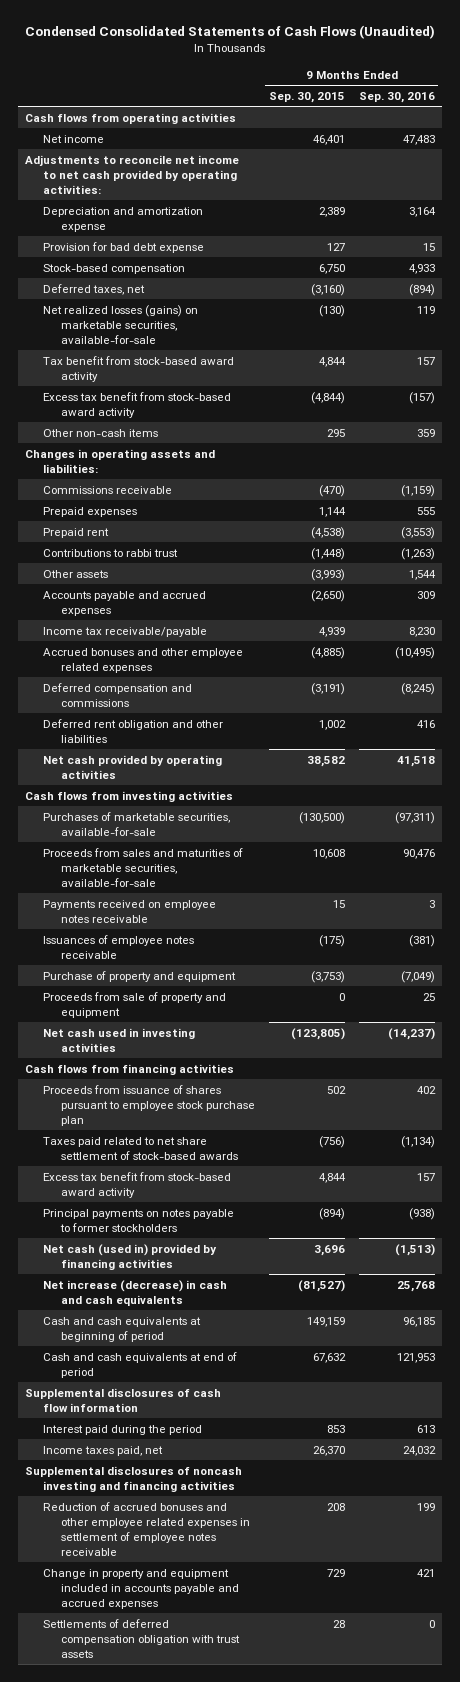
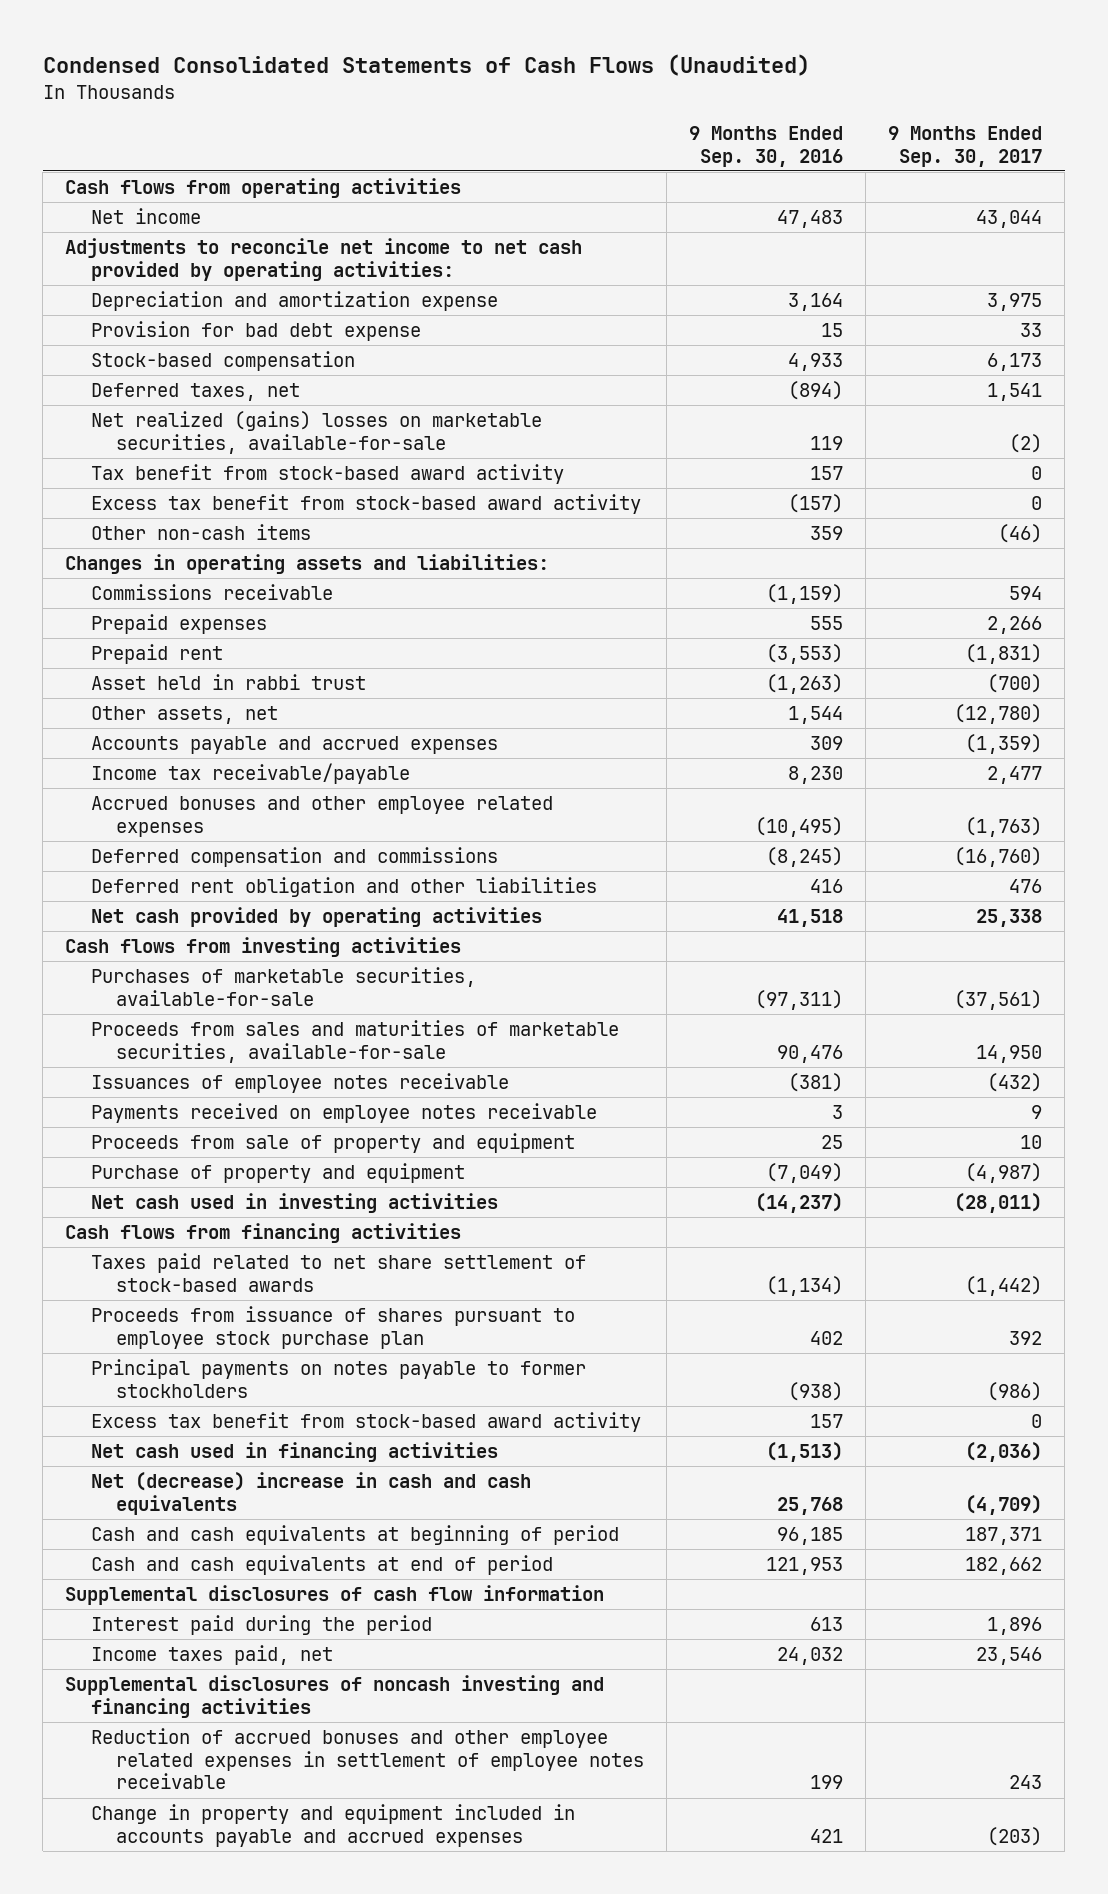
- | 9 Months Ended Sep. 30, 2015 | 9 Months Ended Sep. 30, 2016
+ | 9 Months Ended Sep. 30, 2016 | 9 Months Ended Sep. 30, 2017
- Net realized losses (gains) on marketable securities, available-for-sale | (130) | 119
+ Net realized (gains) losses on marketable securities, available-for-sale | 119 | (2)
- Contributions to rabbi trust | (1,448) | (1,263)
- Other assets | (3,993) | 1,544
+ Asset held in rabbi trust | (1,263) | (700)
+ Other assets, net | 1,544 | (12,780)
moved down: Payments received on employee notes receivable | 3 | 9
moved down: Purchase of property and equipment | (7,049) | (4,987)
moved down: Proceeds from issuance of shares pursuant to employee stock purchase plan | 402 | 392
- Net cash (used in) provided by financing activities | 3,696 | (1,513)
- Net increase (decrease) in cash and cash equivalents | (81,527) | 25,768
moved down: Excess tax benefit from stock-based award activity | 157 | 0
+ Net cash used in financing activities | (1,513) | (2,036)
+ Net (decrease) increase in cash and cash equivalents | 25,768 | (4,709)
- Settlements of deferred compensation obligation with trust assets | 28 | 0

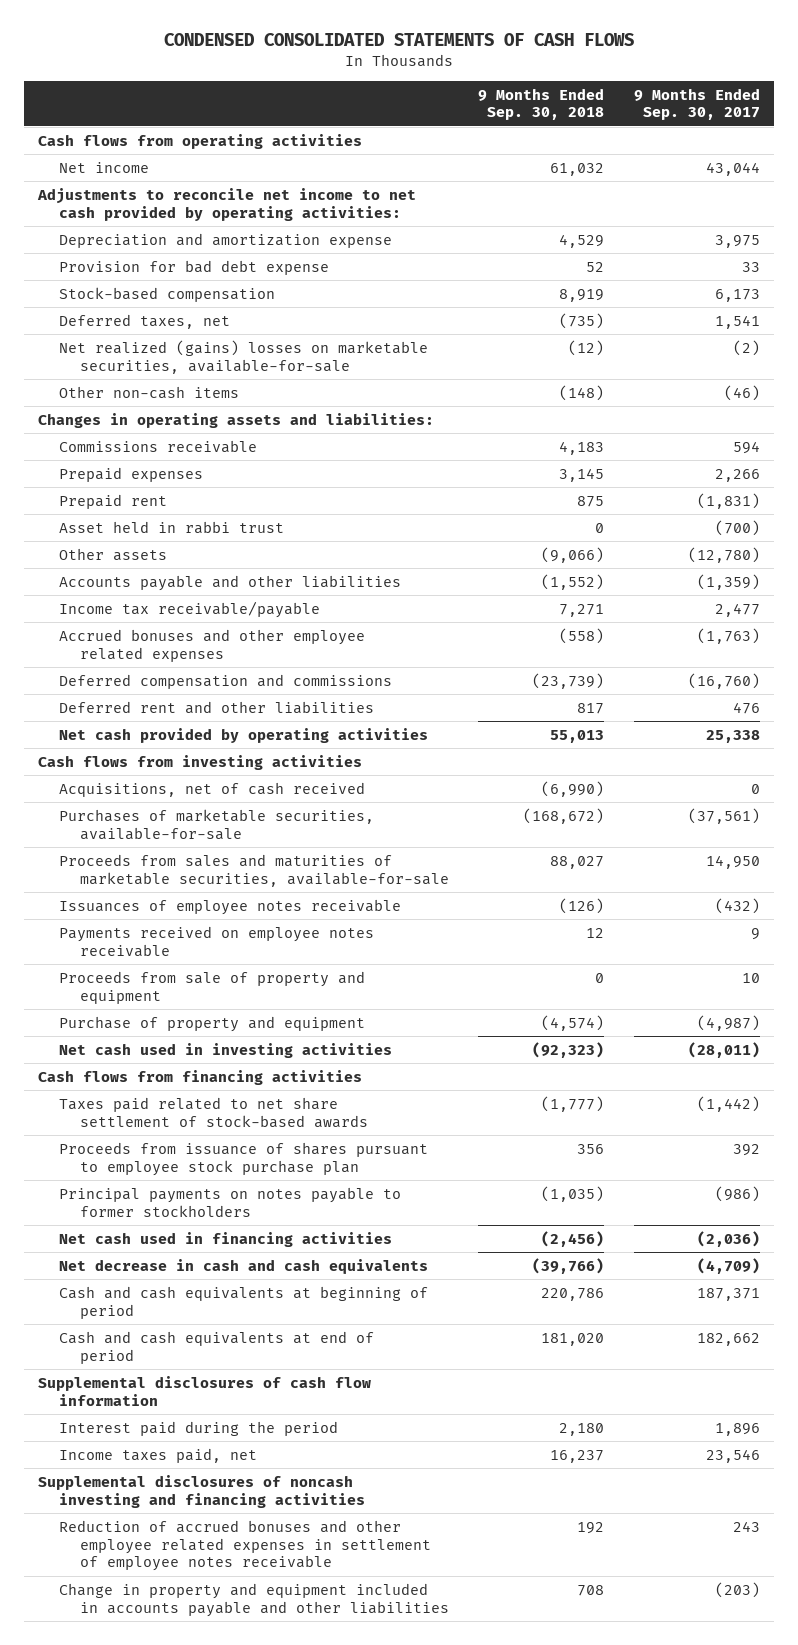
- Condensed Consolidated Statements of Cash Flows (Unaudited)
+ CONDENSED CONSOLIDATED STATEMENTS OF CASH FLOWS
- | 9 Months Ended Sep. 30, 2016 | 9 Months Ended Sep. 30, 2017
+ | 9 Months Ended Sep. 30, 2018 | 9 Months Ended Sep. 30, 2017
- Tax benefit from stock-based award activity | 157 | 0
- Excess tax benefit from stock-based award activity | (157) | 0
- Other assets, net | 1,544 | (12,780)
- Accounts payable and accrued expenses | 309 | (1,359)
+ Other assets | (9,066) | (12,780)
+ Accounts payable and other liabilities | (1,552) | (1,359)
- Deferred rent obligation and other liabilities | 416 | 476
+ Deferred rent and other liabilities | 817 | 476
+ Acquisitions, net of cash received | (6,990) | 0
- Excess tax benefit from stock-based award activity | 157 | 0
- Net (decrease) increase in cash and cash equivalents | 25,768 | (4,709)
+ Net decrease in cash and cash equivalents | (39,766) | (4,709)
- Change in property and equipment included in accounts payable and accrued expenses | 421 | (203)
+ Change in property and equipment included in accounts payable and other liabilities | 708 | (203)

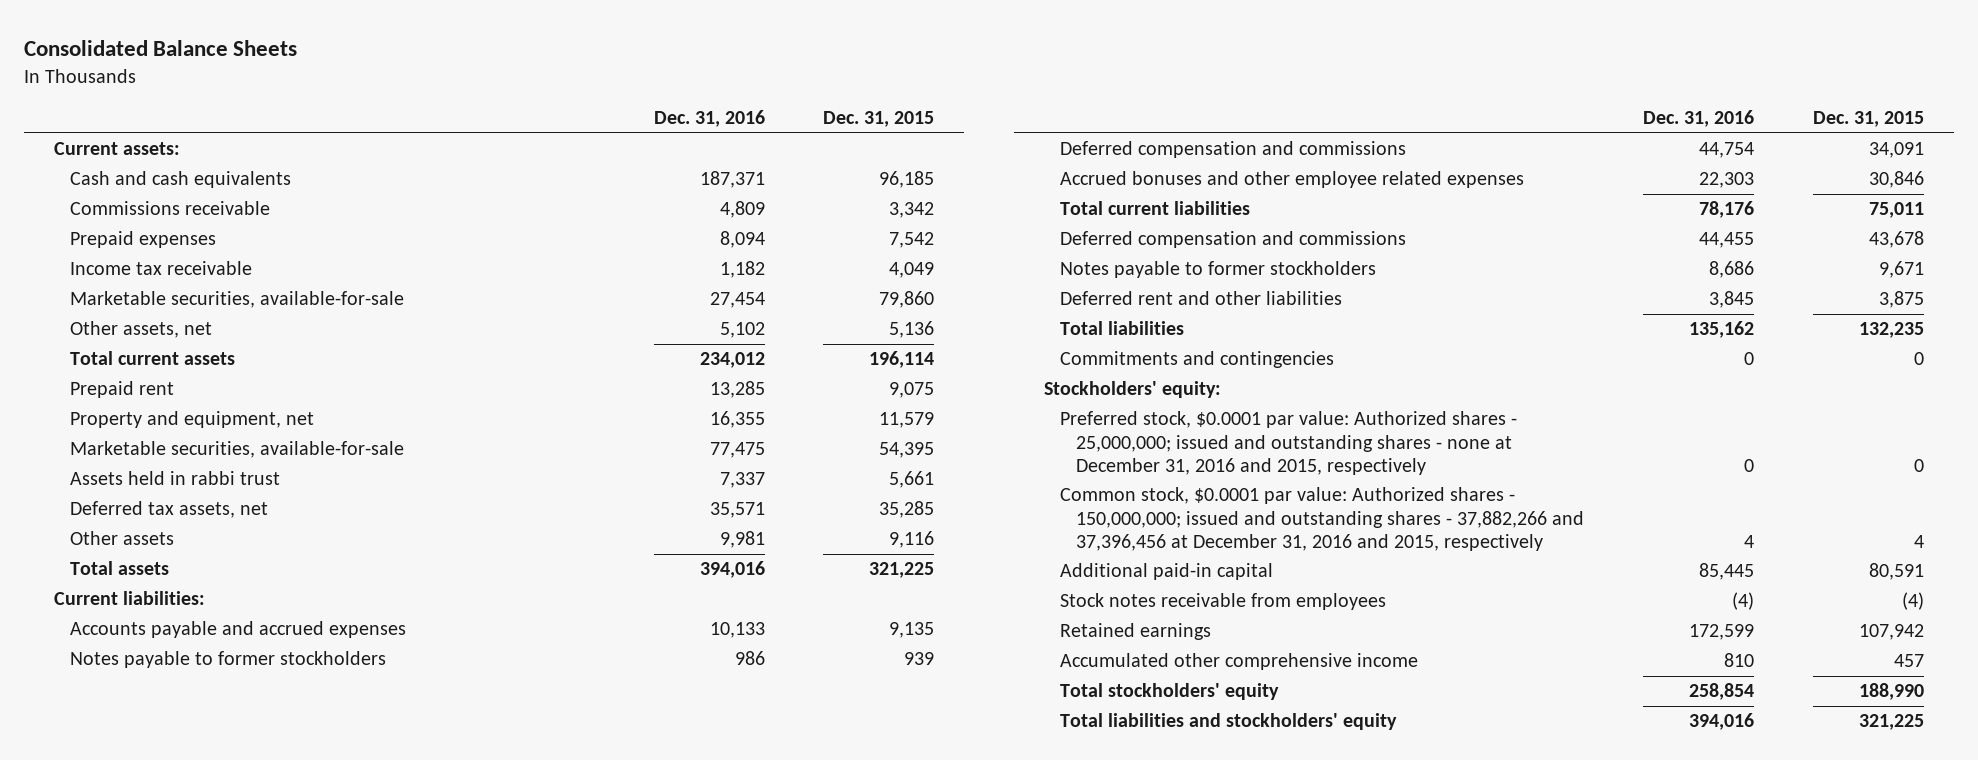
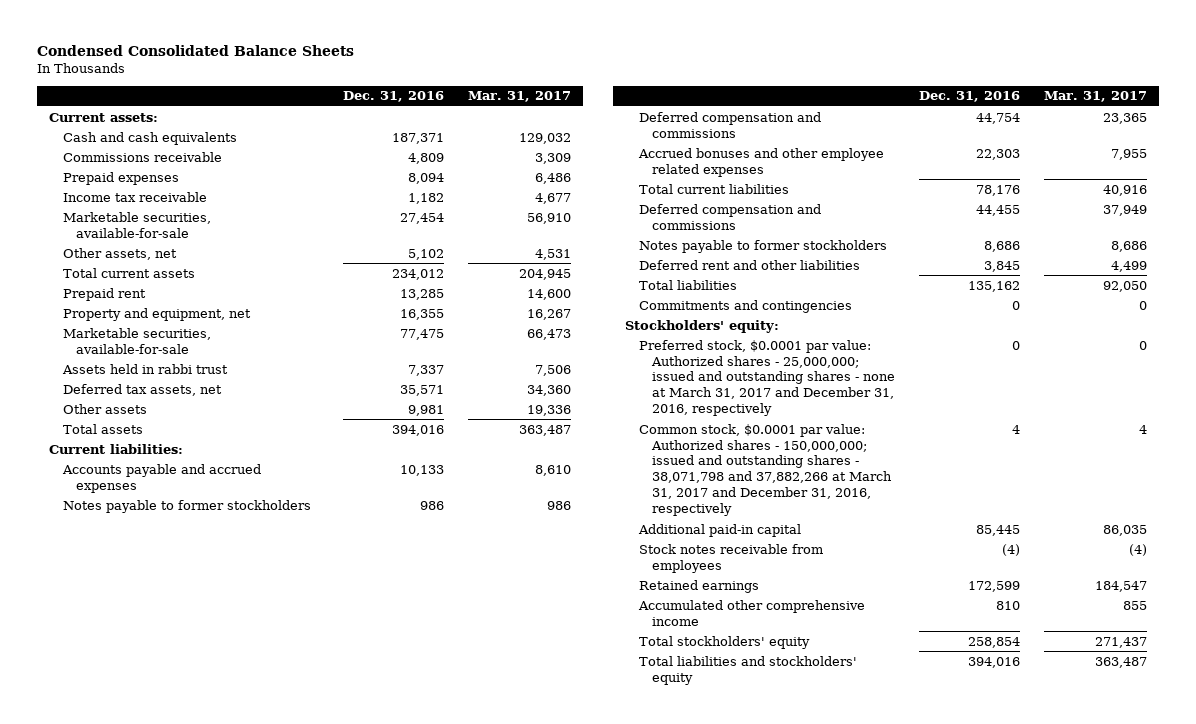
- Consolidated Balance Sheets
+ Condensed Consolidated Balance Sheets
- | Dec. 31, 2016 | Dec. 31, 2015
+ | Dec. 31, 2016 | Mar. 31, 2017
- Preferred stock, $0.0001 par value: Authorized shares - 25,000,000; issued and outstanding shares - none at December 31, 2016 and 2015, respectively | 0 | 0
- Common stock, $0.0001 par value: Authorized shares - 150,000,000; issued and outstanding shares - 37,882,266 and 37,396,456 at December 31, 2016 and 2015, respectively | 4 | 4
+ Preferred stock, $0.0001 par value: Authorized shares - 25,000,000; issued and outstanding shares - none at March 31, 2017 and December 31, 2016, respectively | 0 | 0
+ Common stock, $0.0001 par value: Authorized shares - 150,000,000; issued and outstanding shares - 38,071,798 and 37,882,266 at March 31, 2017 and December 31, 2016, respectively | 4 | 4

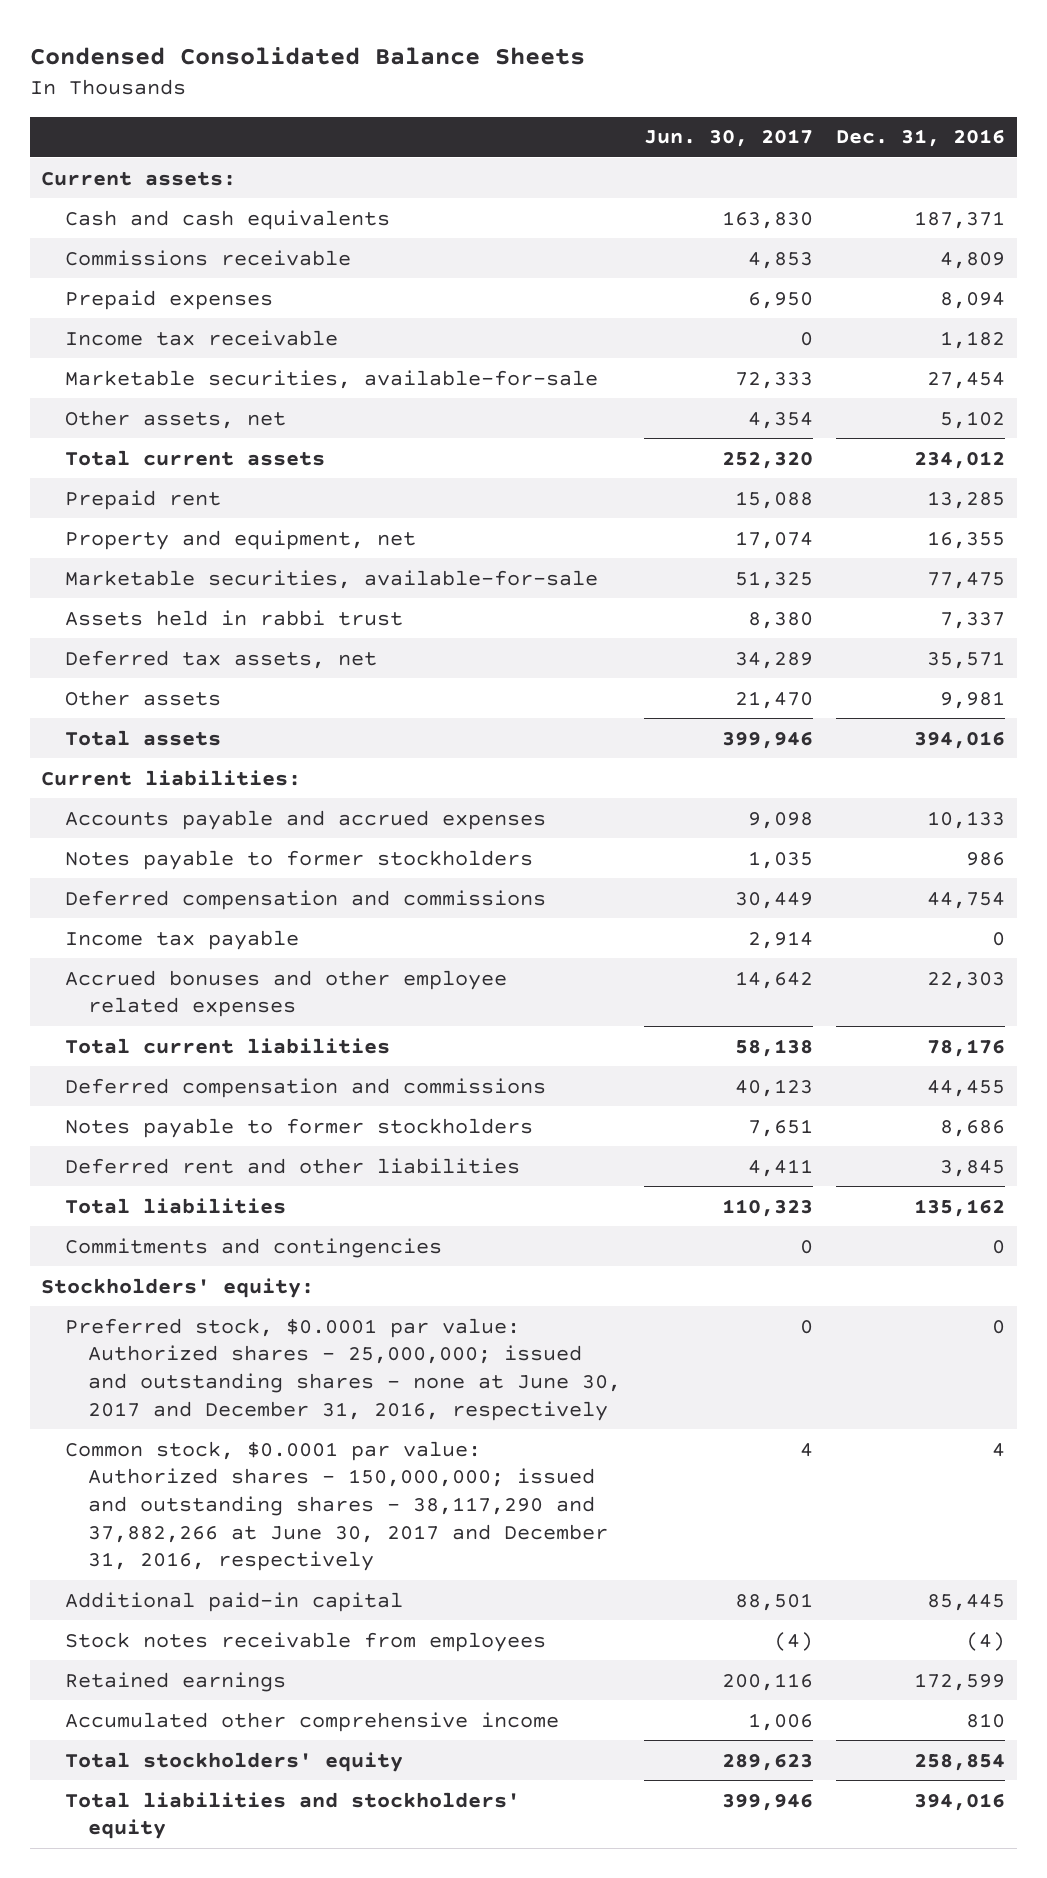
- | Dec. 31, 2016 | Mar. 31, 2017
+ | Jun. 30, 2017 | Dec. 31, 2016
+ Income tax payable | 2,914 | 0
- Preferred stock, $0.0001 par value: Authorized shares - 25,000,000; issued and outstanding shares - none at March 31, 2017 and December 31, 2016, respectively | 0 | 0
- Common stock, $0.0001 par value: Authorized shares - 150,000,000; issued and outstanding shares - 38,071,798 and 37,882,266 at March 31, 2017 and December 31, 2016, respectively | 4 | 4
+ Preferred stock, $0.0001 par value: Authorized shares - 25,000,000; issued and outstanding shares - none at June 30, 2017 and December 31, 2016, respectively | 0 | 0
+ Common stock, $0.0001 par value: Authorized shares - 150,000,000; issued and outstanding shares - 38,117,290 and 37,882,266 at June 30, 2017 and December 31, 2016, respectively | 4 | 4

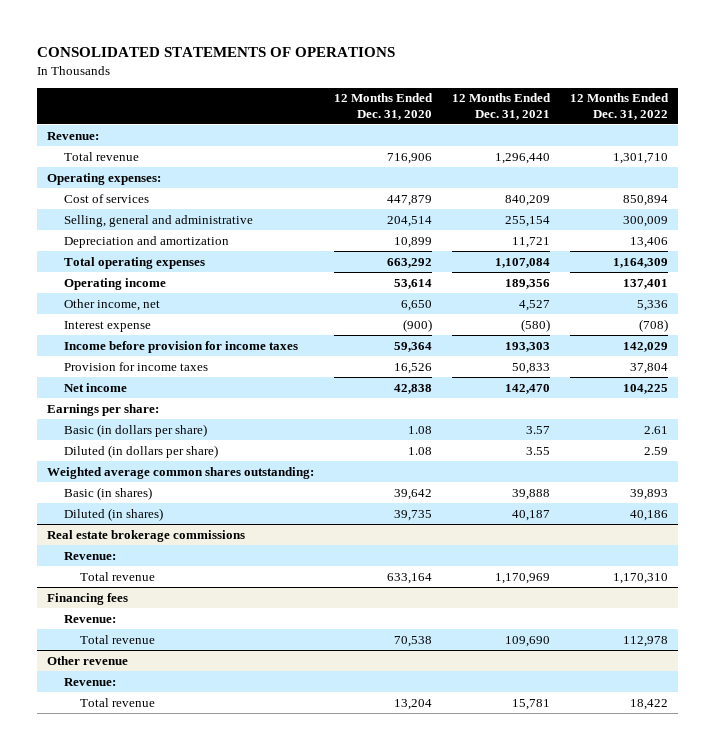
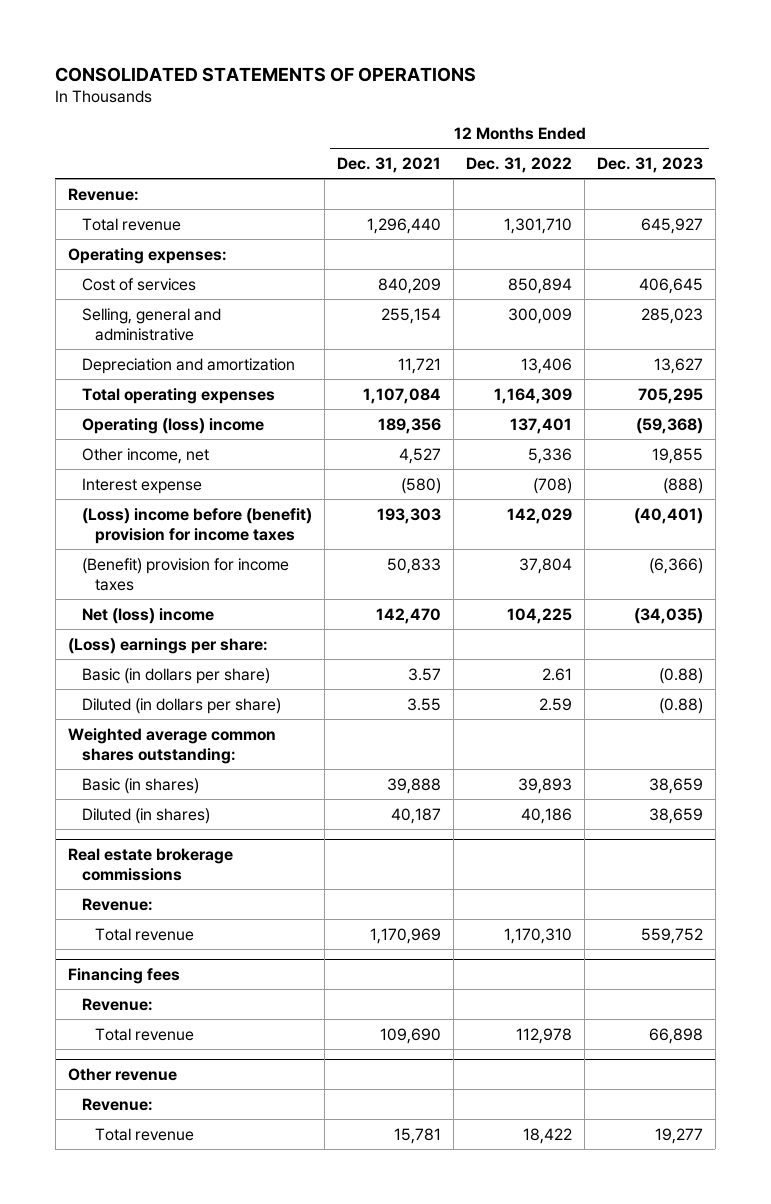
- | 12 Months Ended Dec. 31, 2020 | 12 Months Ended Dec. 31, 2021 | 12 Months Ended Dec. 31, 2022
+ | 12 Months Ended Dec. 31, 2021 | 12 Months Ended Dec. 31, 2022 | 12 Months Ended Dec. 31, 2023
- Operating income | 53,614 | 189,356 | 137,401
+ Operating (loss) income | 189,356 | 137,401 | (59,368)
- Income before provision for income taxes | 59,364 | 193,303 | 142,029
- Provision for income taxes | 16,526 | 50,833 | 37,804
- Net income | 42,838 | 142,470 | 104,225
- Earnings per share:
+ (Loss) income before (benefit) provision for income taxes | 193,303 | 142,029 | (40,401)
+ (Benefit) provision for income taxes | 50,833 | 37,804 | (6,366)
+ Net (loss) income | 142,470 | 104,225 | (34,035)
+ (Loss) earnings per share:

